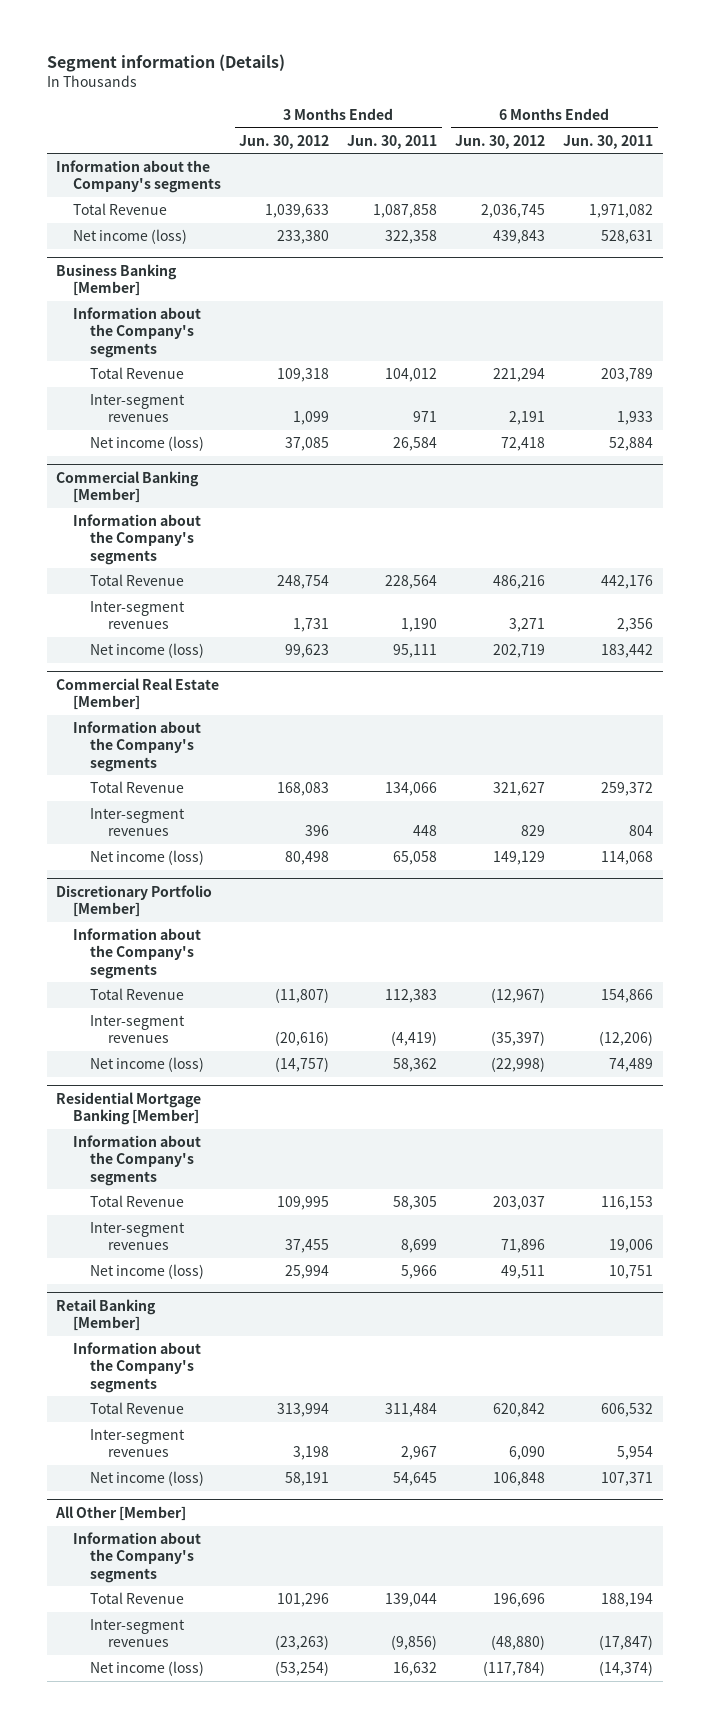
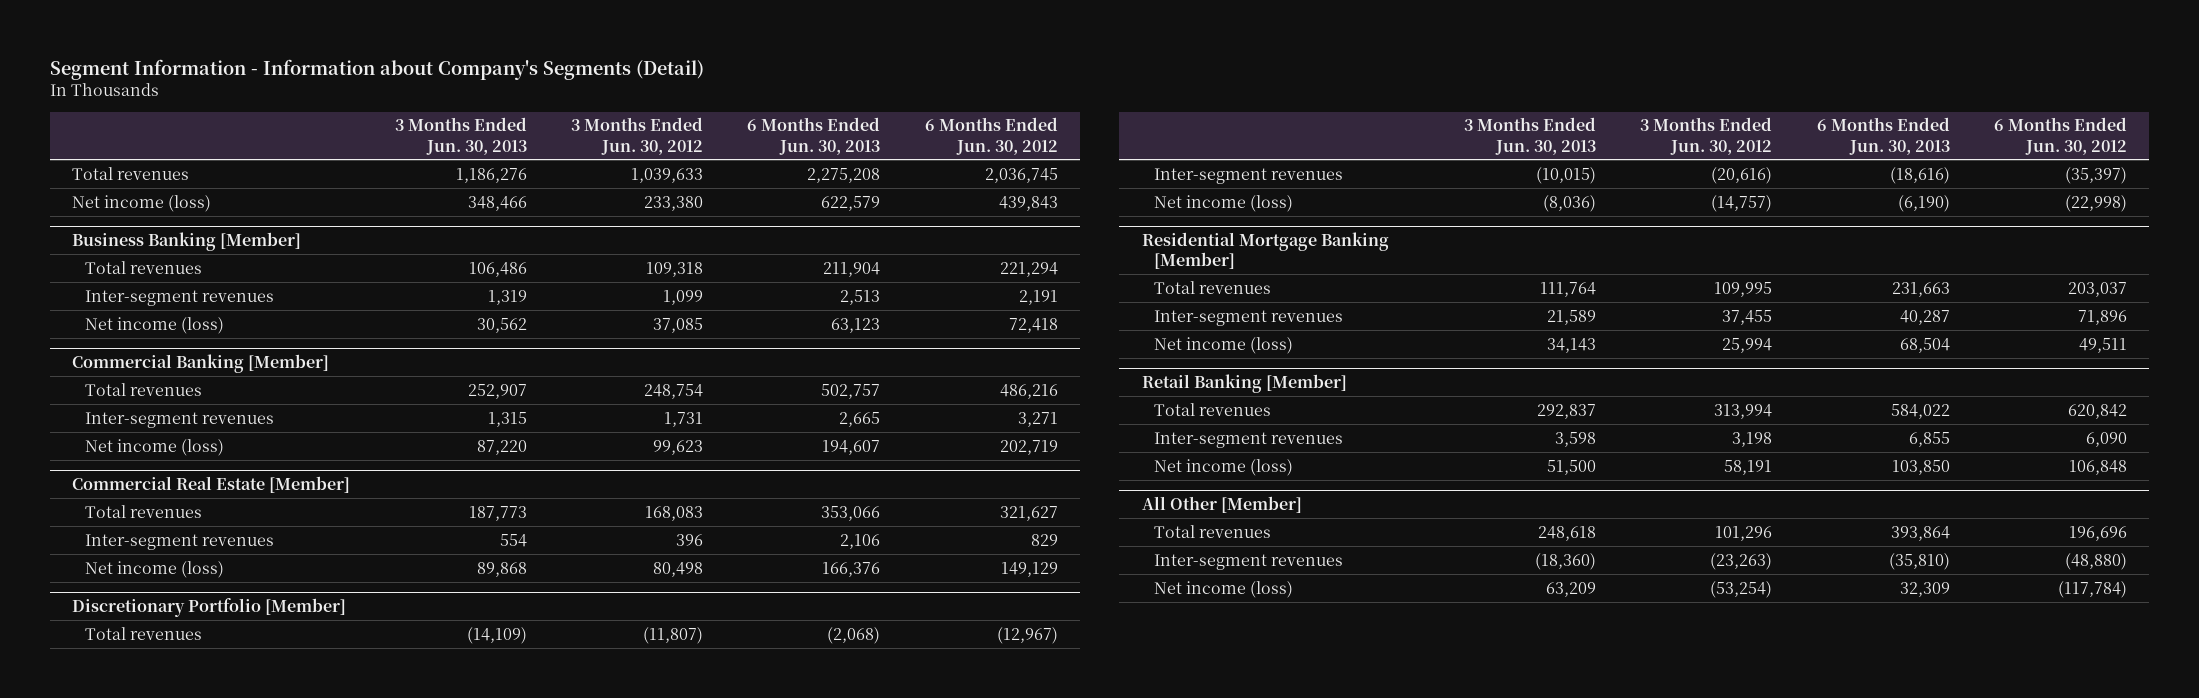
- Segment information (Details)
+ Segment Information - Information about Company's Segments (Detail)
- | 3 Months Ended Jun. 30, 2012 | 3 Months Ended Jun. 30, 2011 | 6 Months Ended Jun. 30, 2012 | 6 Months Ended Jun. 30, 2011
+ | 3 Months Ended Jun. 30, 2013 | 3 Months Ended Jun. 30, 2012 | 6 Months Ended Jun. 30, 2013 | 6 Months Ended Jun. 30, 2012
- Information about the Company's segments
- Total Revenue | 1,039,633 | 1,087,858 | 2,036,745 | 1,971,082
+ Total revenues | 1,186,276 | 1,039,633 | 2,275,208 | 2,036,745
@ Business Banking [Member]
- Information about the Company's segments
- Total Revenue | 109,318 | 104,012 | 221,294 | 203,789
+ Total revenues | 106,486 | 109,318 | 211,904 | 221,294
@ Commercial Banking [Member]
- Information about the Company's segments
- Total Revenue | 248,754 | 228,564 | 486,216 | 442,176
+ Total revenues | 252,907 | 248,754 | 502,757 | 486,216
@ Commercial Real Estate [Member]
- Information about the Company's segments
- Total Revenue | 168,083 | 134,066 | 321,627 | 259,372
+ Total revenues | 187,773 | 168,083 | 353,066 | 321,627
@ Discretionary Portfolio [Member]
- Information about the Company's segments
- Total Revenue | (11,807) | 112,383 | (12,967) | 154,866
+ Total revenues | (14,109) | (11,807) | (2,068) | (12,967)
@ Residential Mortgage Banking [Member]
- Information about the Company's segments
- Total Revenue | 109,995 | 58,305 | 203,037 | 116,153
+ Total revenues | 111,764 | 109,995 | 231,663 | 203,037
@ Retail Banking [Member]
- Information about the Company's segments
- Total Revenue | 313,994 | 311,484 | 620,842 | 606,532
+ Total revenues | 292,837 | 313,994 | 584,022 | 620,842
@ All Other [Member]
- Information about the Company's segments
- Total Revenue | 101,296 | 139,044 | 196,696 | 188,194
+ Total revenues | 248,618 | 101,296 | 393,864 | 196,696

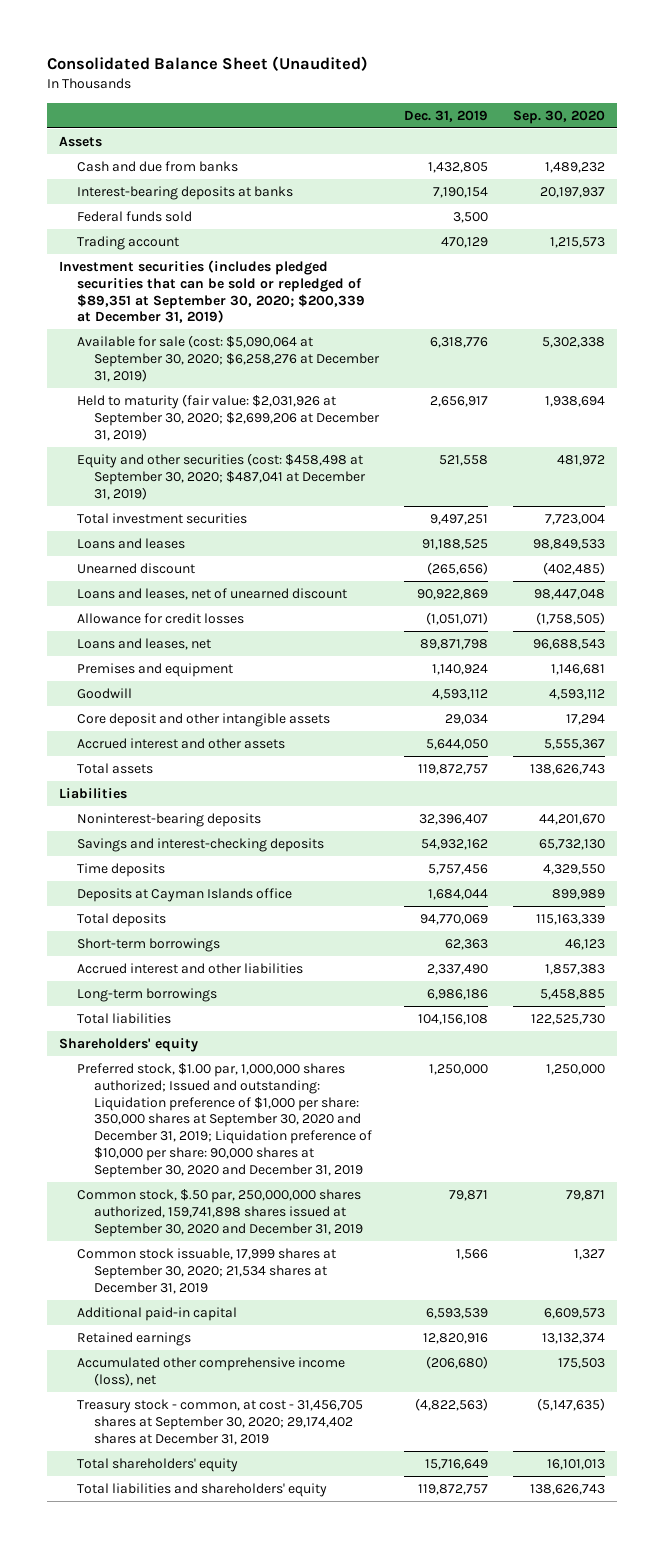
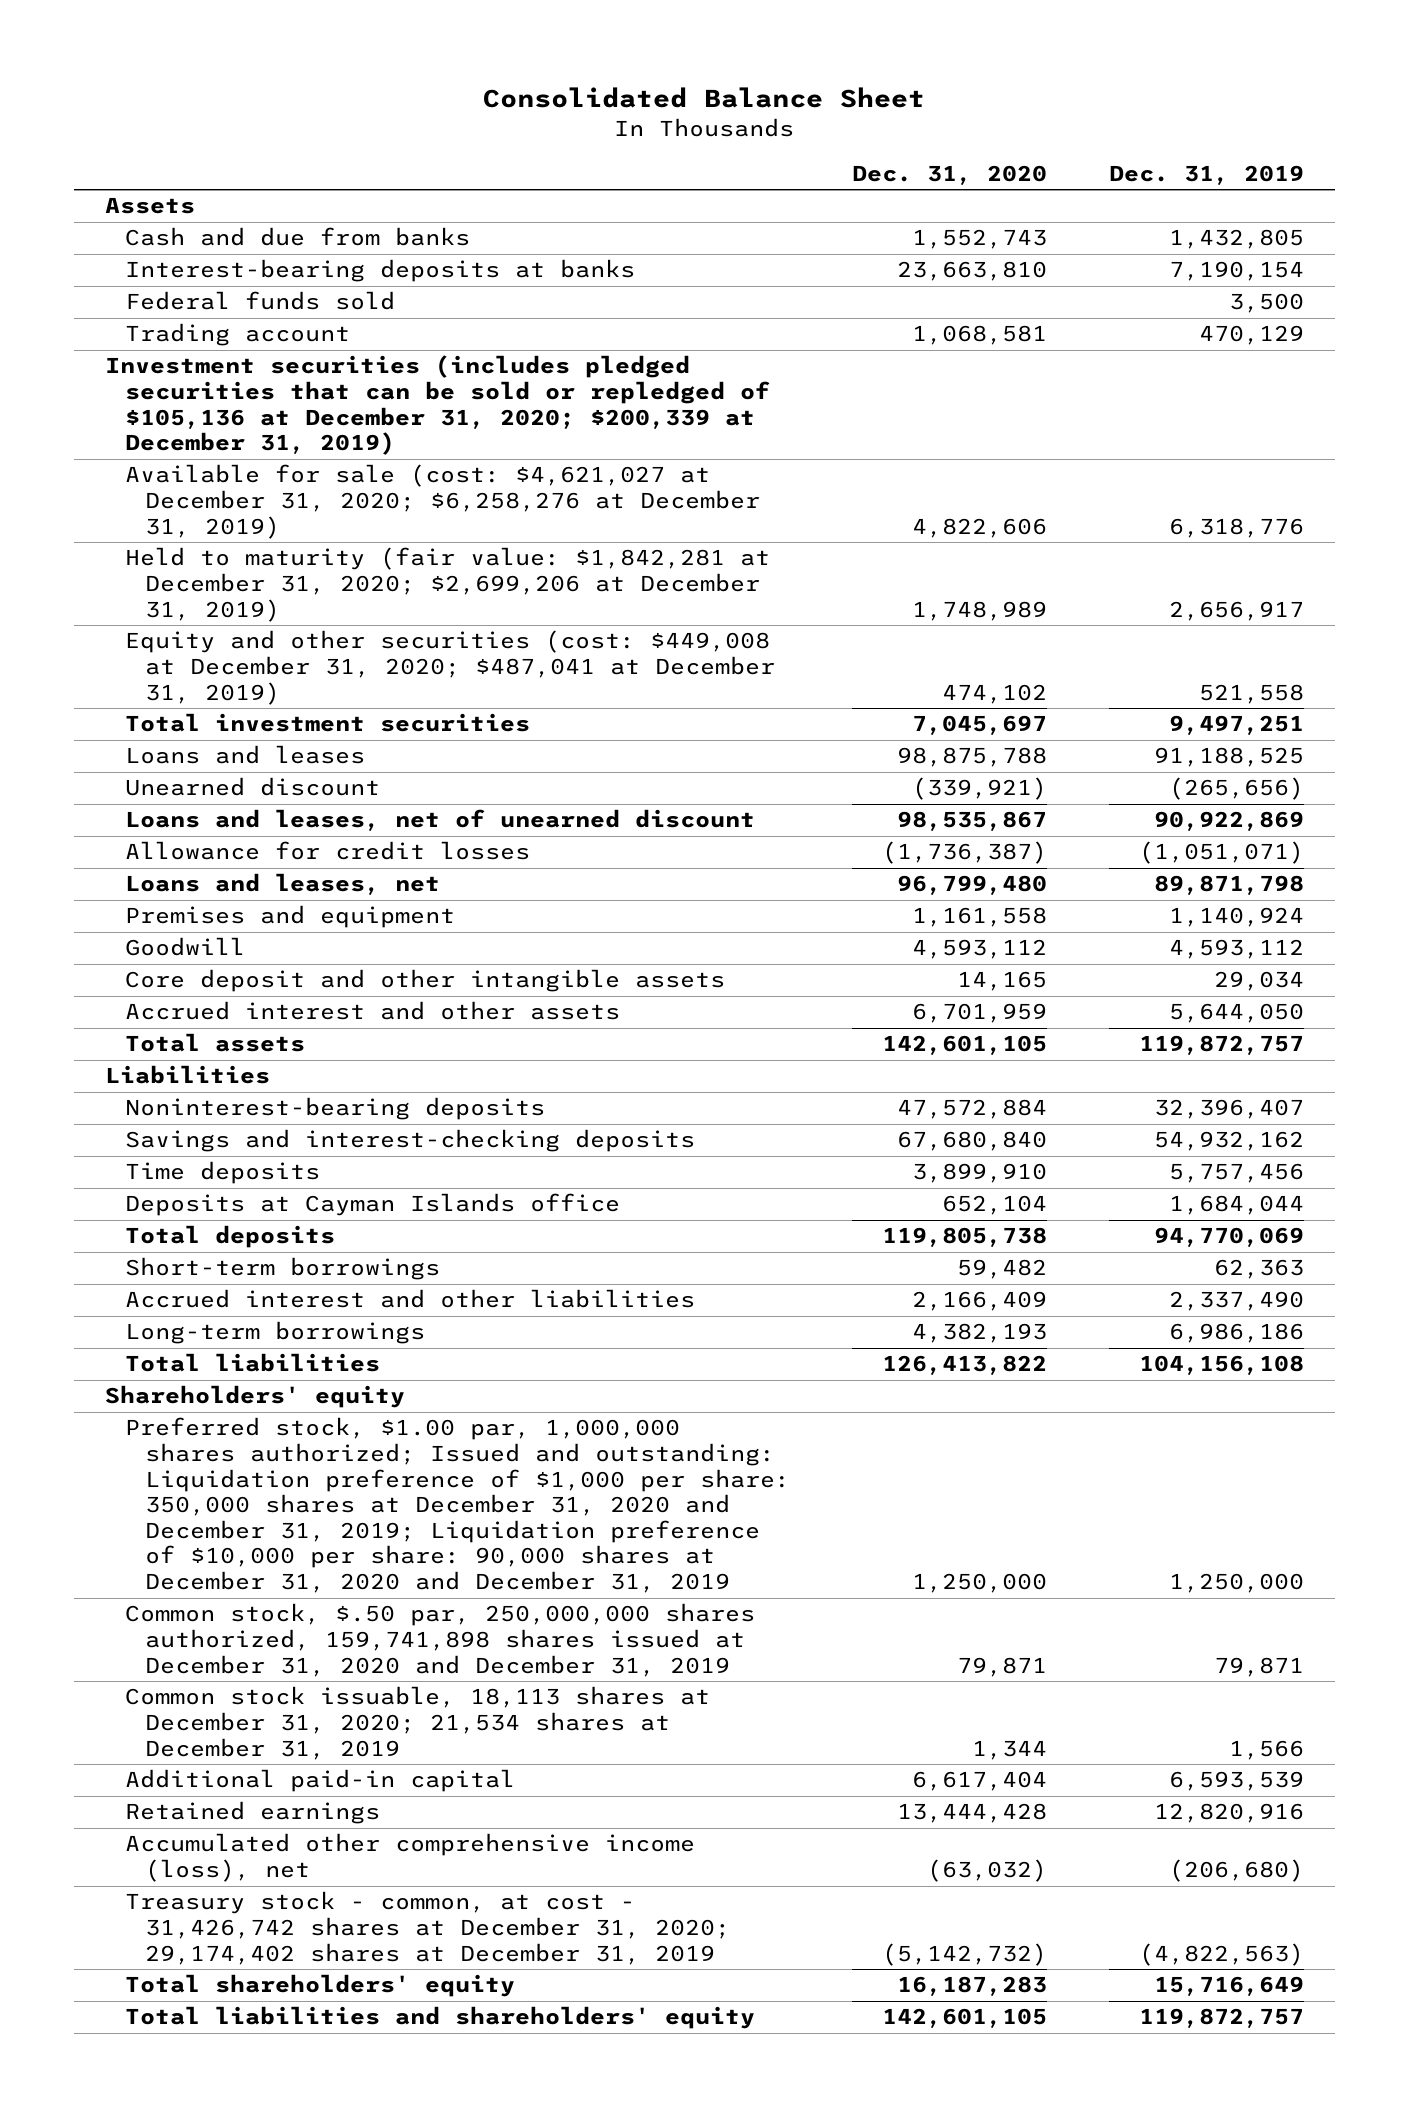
- Consolidated Balance Sheet (Unaudited)
+ Consolidated Balance Sheet
- | Dec. 31, 2019 | Sep. 30, 2020
+ | Dec. 31, 2020 | Dec. 31, 2019
- Investment securities (includes pledged securities that can be sold or repledged of $89,351 at September 30, 2020; $200,339 at December 31, 2019)
- Available for sale (cost: $5,090,064 at September 30, 2020; $6,258,276 at December 31, 2019) | 6,318,776 | 5,302,338
- Held to maturity (fair value: $2,031,926 at September 30, 2020; $2,699,206 at December 31, 2019) | 2,656,917 | 1,938,694
- Equity and other securities (cost: $458,498 at September 30, 2020; $487,041 at December 31, 2019) | 521,558 | 481,972
+ Investment securities (includes pledged securities that can be sold or repledged of $105,136 at December 31, 2020; $200,339 at December 31, 2019)
+ Available for sale (cost: $4,621,027 at December 31, 2020; $6,258,276 at December 31, 2019) | 4,822,606 | 6,318,776
+ Held to maturity (fair value: $1,842,281 at December 31, 2020; $2,699,206 at December 31, 2019) | 1,748,989 | 2,656,917
+ Equity and other securities (cost: $449,008 at December 31, 2020; $487,041 at December 31, 2019) | 474,102 | 521,558
- Preferred stock, $1.00 par, 1,000,000 shares authorized; Issued and outstanding: Liquidation preference of $1,000 per share: 350,000 shares at September 30, 2020 and December 31, 2019; Liquidation preference of $10,000 per share: 90,000 shares at September 30, 2020 and December 31, 2019 | 1,250,000 | 1,250,000
- Common stock, $.50 par, 250,000,000 shares authorized, 159,741,898 shares issued at September 30, 2020 and December 31, 2019 | 79,871 | 79,871
- Common stock issuable, 17,999 shares at September 30, 2020; 21,534 shares at December 31, 2019 | 1,566 | 1,327
+ Preferred stock, $1.00 par, 1,000,000 shares authorized; Issued and outstanding: Liquidation preference of $1,000 per share: 350,000 shares at December 31, 2020 and December 31, 2019; Liquidation preference of $10,000 per share: 90,000 shares at December 31, 2020 and December 31, 2019 | 1,250,000 | 1,250,000
+ Common stock, $.50 par, 250,000,000 shares authorized, 159,741,898 shares issued at December 31, 2020 and December 31, 2019 | 79,871 | 79,871
+ Common stock issuable, 18,113 shares at December 31, 2020; 21,534 shares at December 31, 2019 | 1,344 | 1,566
- Treasury stock - common, at cost - 31,456,705 shares at September 30, 2020; 29,174,402 shares at December 31, 2019 | (4,822,563) | (5,147,635)
+ Treasury stock - common, at cost - 31,426,742 shares at December 31, 2020; 29,174,402 shares at December 31, 2019 | (5,142,732) | (4,822,563)

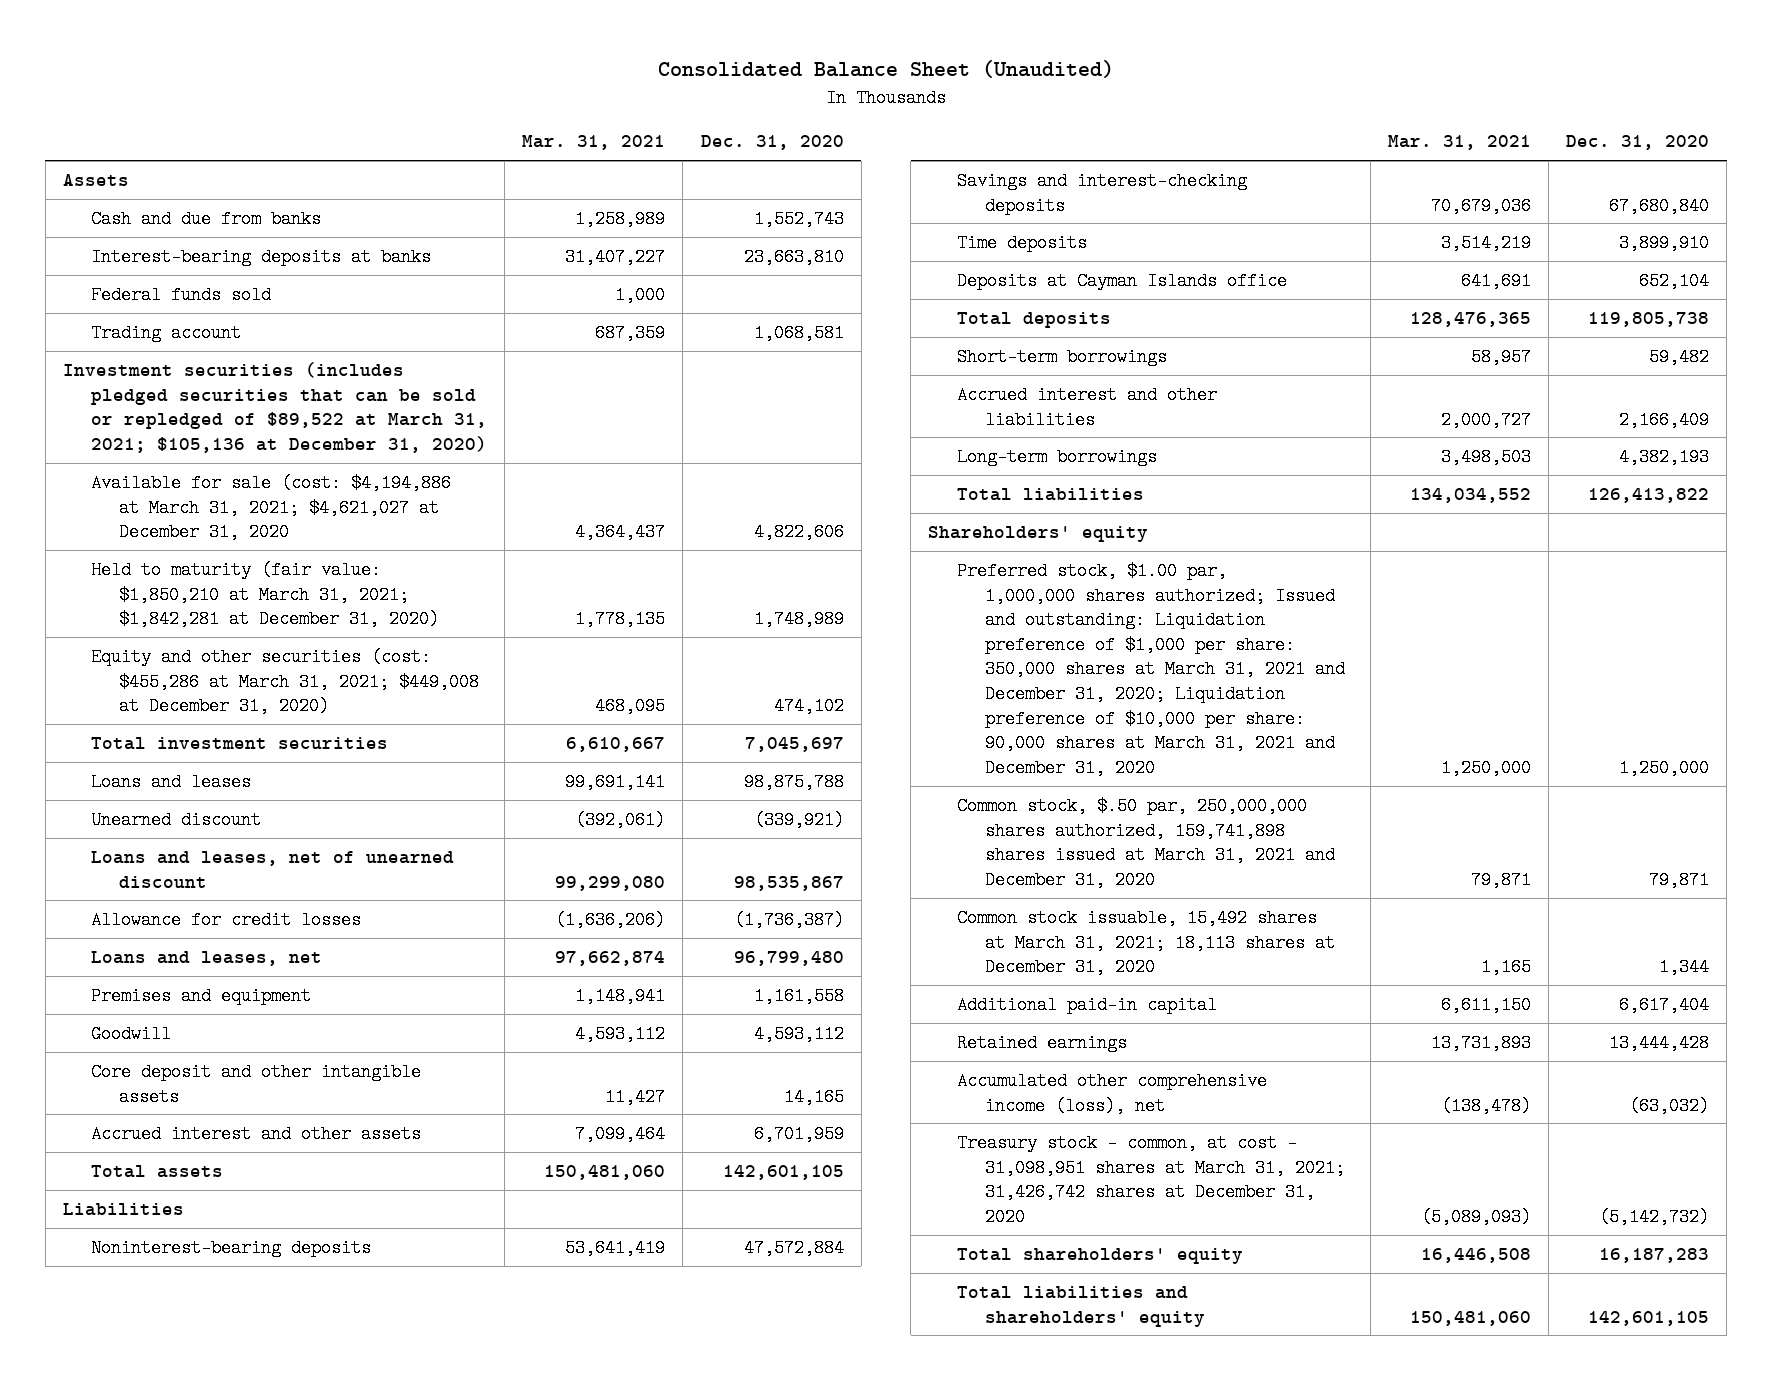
- Consolidated Balance Sheet
+ Consolidated Balance Sheet (Unaudited)
- | Dec. 31, 2020 | Dec. 31, 2019
+ | Mar. 31, 2021 | Dec. 31, 2020
- Investment securities (includes pledged securities that can be sold or repledged of $105,136 at December 31, 2020; $200,339 at December 31, 2019)
- Available for sale (cost: $4,621,027 at December 31, 2020; $6,258,276 at December 31, 2019) | 4,822,606 | 6,318,776
- Held to maturity (fair value: $1,842,281 at December 31, 2020; $2,699,206 at December 31, 2019) | 1,748,989 | 2,656,917
- Equity and other securities (cost: $449,008 at December 31, 2020; $487,041 at December 31, 2019) | 474,102 | 521,558
+ Investment securities (includes pledged securities that can be sold or repledged of $89,522 at March 31, 2021; $105,136 at December 31, 2020)
+ Available for sale (cost: $4,194,886 at March 31, 2021; $4,621,027 at December 31, 2020 | 4,364,437 | 4,822,606
+ Held to maturity (fair value: $1,850,210 at March 31, 2021; $1,842,281 at December 31, 2020) | 1,778,135 | 1,748,989
+ Equity and other securities (cost: $455,286 at March 31, 2021; $449,008 at December 31, 2020) | 468,095 | 474,102
- Preferred stock, $1.00 par, 1,000,000 shares authorized; Issued and outstanding: Liquidation preference of $1,000 per share: 350,000 shares at December 31, 2020 and December 31, 2019; Liquidation preference of $10,000 per share: 90,000 shares at December 31, 2020 and December 31, 2019 | 1,250,000 | 1,250,000
- Common stock, $.50 par, 250,000,000 shares authorized, 159,741,898 shares issued at December 31, 2020 and December 31, 2019 | 79,871 | 79,871
- Common stock issuable, 18,113 shares at December 31, 2020; 21,534 shares at December 31, 2019 | 1,344 | 1,566
+ Preferred stock, $1.00 par, 1,000,000 shares authorized; Issued and outstanding: Liquidation preference of $1,000 per share: 350,000 shares at March 31, 2021 and December 31, 2020; Liquidation preference of $10,000 per share: 90,000 shares at March 31, 2021 and December 31, 2020 | 1,250,000 | 1,250,000
+ Common stock, $.50 par, 250,000,000 shares authorized, 159,741,898 shares issued at March 31, 2021 and December 31, 2020 | 79,871 | 79,871
+ Common stock issuable, 15,492 shares at March 31, 2021; 18,113 shares at December 31, 2020 | 1,165 | 1,344
- Treasury stock - common, at cost - 31,426,742 shares at December 31, 2020; 29,174,402 shares at December 31, 2019 | (5,142,732) | (4,822,563)
+ Treasury stock - common, at cost - 31,098,951 shares at March 31, 2021; 31,426,742 shares at December 31, 2020 | (5,089,093) | (5,142,732)

